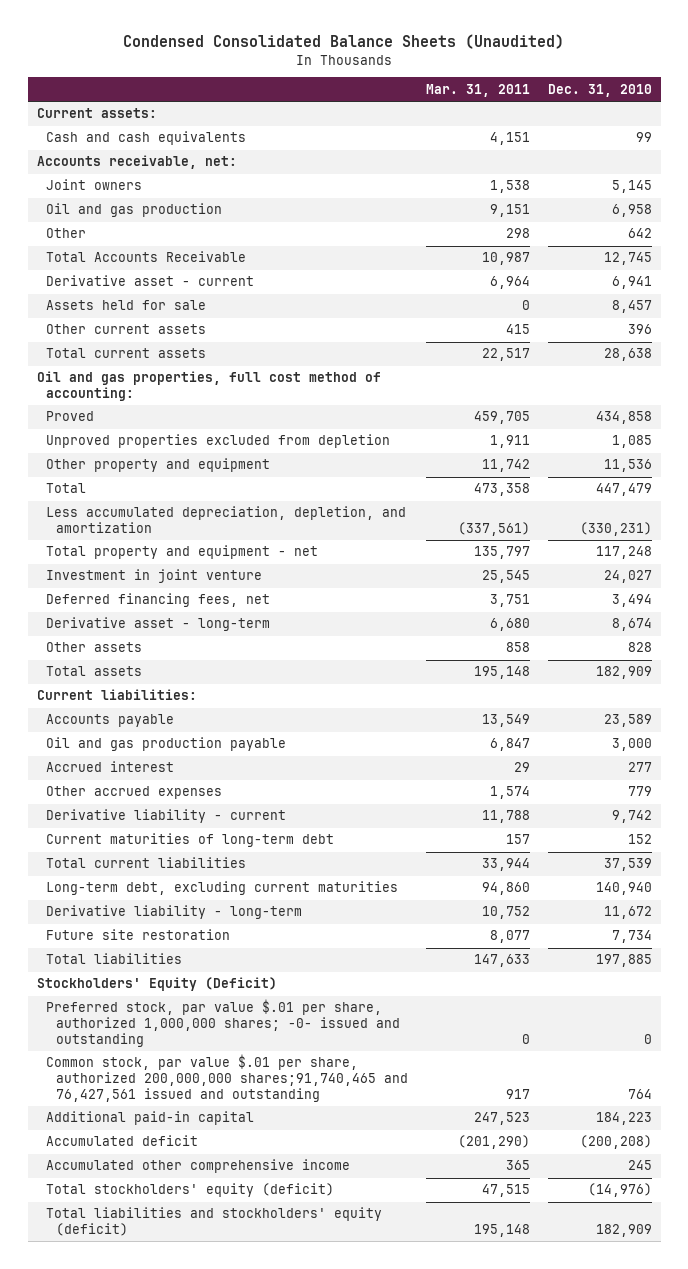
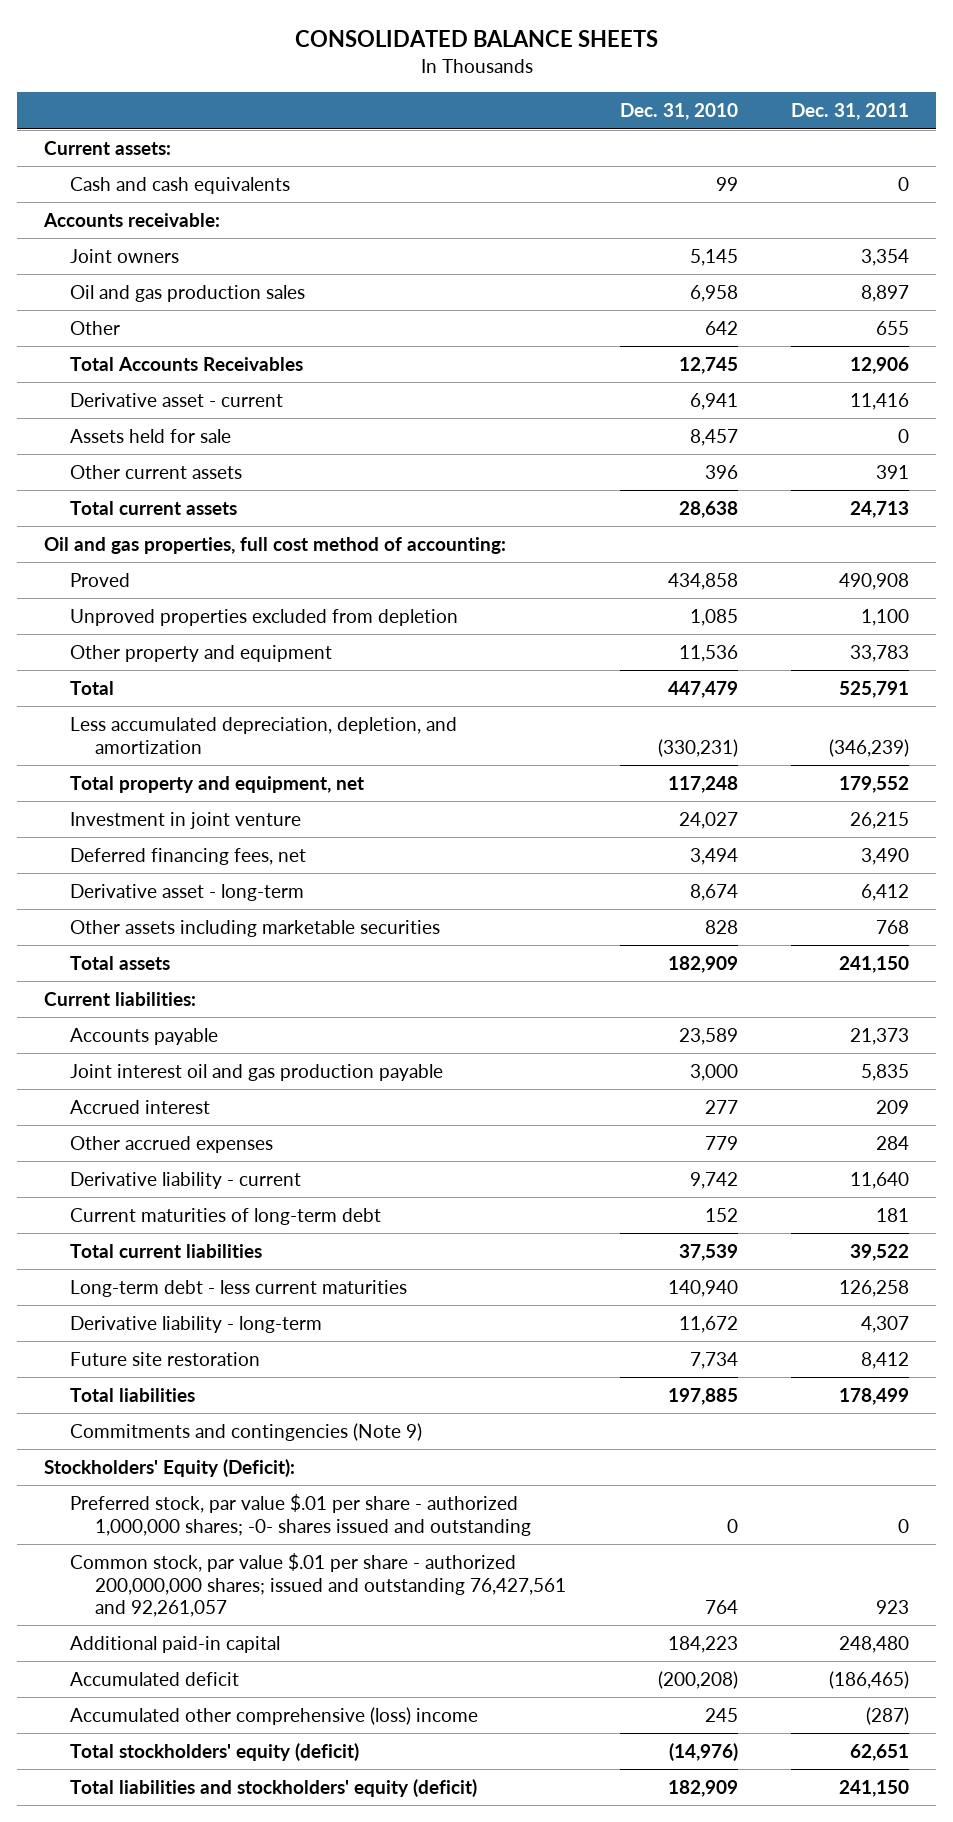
- Condensed Consolidated Balance Sheets (Unaudited)
+ CONSOLIDATED BALANCE SHEETS
- | Mar. 31, 2011 | Dec. 31, 2010
+ | Dec. 31, 2010 | Dec. 31, 2011
- Accounts receivable, net:
+ Accounts receivable:
- Oil and gas production | 9,151 | 6,958
+ Oil and gas production sales | 6,958 | 8,897
- Total Accounts Receivable | 10,987 | 12,745
+ Total Accounts Receivables | 12,745 | 12,906
- Total property and equipment - net | 135,797 | 117,248
+ Total property and equipment, net | 117,248 | 179,552
- Other assets | 858 | 828
+ Other assets including marketable securities | 828 | 768
- Oil and gas production payable | 6,847 | 3,000
+ Joint interest oil and gas production payable | 3,000 | 5,835
- Long-term debt, excluding current maturities | 94,860 | 140,940
+ Long-term debt - less current maturities | 140,940 | 126,258
- Stockholders' Equity (Deficit)
- Preferred stock, par value $.01 per share, authorized 1,000,000 shares; -0- issued and outstanding | 0 | 0
- Common stock, par value $.01 per share, authorized 200,000,000 shares;91,740,465 and 76,427,561 issued and outstanding | 917 | 764
+ Commitments and contingencies (Note 9)
+ Stockholders' Equity (Deficit):
+ Preferred stock, par value $.01 per share - authorized 1,000,000 shares; -0- shares issued and outstanding | 0 | 0
+ Common stock, par value $.01 per share - authorized 200,000,000 shares; issued and outstanding 76,427,561 and 92,261,057 | 764 | 923
- Accumulated other comprehensive income | 365 | 245
+ Accumulated other comprehensive (loss) income | 245 | (287)

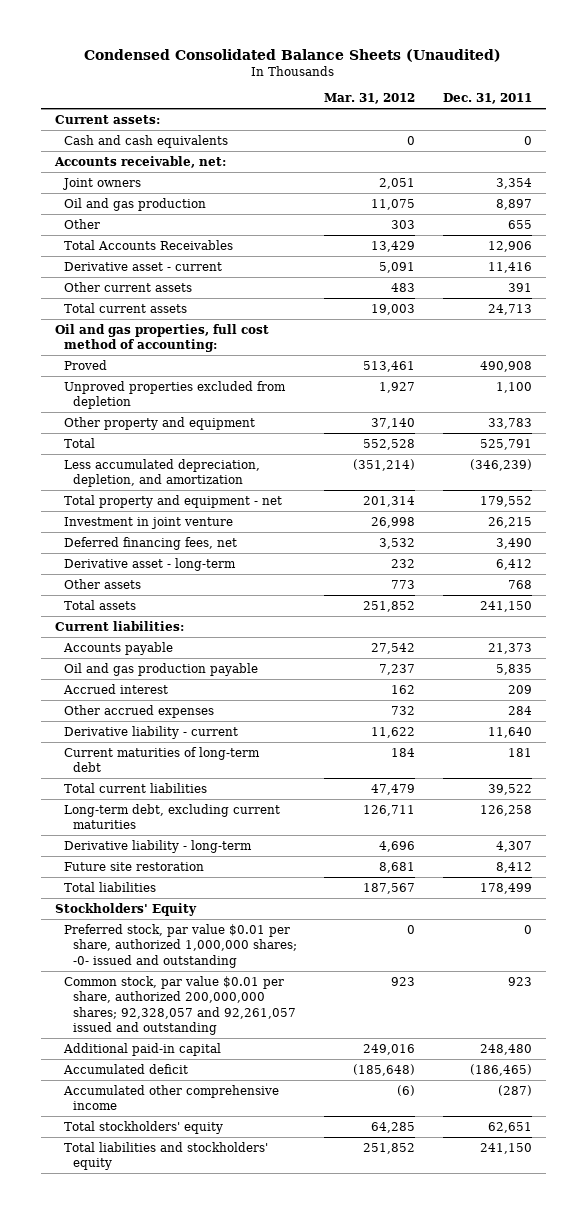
- CONSOLIDATED BALANCE SHEETS
+ Condensed Consolidated Balance Sheets (Unaudited)
- | Dec. 31, 2010 | Dec. 31, 2011
+ | Mar. 31, 2012 | Dec. 31, 2011
- Accounts receivable:
+ Accounts receivable, net:
- Oil and gas production sales | 6,958 | 8,897
+ Oil and gas production | 11,075 | 8,897
- Assets held for sale | 8,457 | 0
- Total property and equipment, net | 117,248 | 179,552
+ Total property and equipment - net | 201,314 | 179,552
- Other assets including marketable securities | 828 | 768
+ Other assets | 773 | 768
- Joint interest oil and gas production payable | 3,000 | 5,835
+ Oil and gas production payable | 7,237 | 5,835
- Long-term debt - less current maturities | 140,940 | 126,258
+ Long-term debt, excluding current maturities | 126,711 | 126,258
- Commitments and contingencies (Note 9)
- Stockholders' Equity (Deficit):
- Preferred stock, par value $.01 per share - authorized 1,000,000 shares; -0- shares issued and outstanding | 0 | 0
- Common stock, par value $.01 per share - authorized 200,000,000 shares; issued and outstanding 76,427,561 and 92,261,057 | 764 | 923
+ Stockholders' Equity
+ Preferred stock, par value $0.01 per share, authorized 1,000,000 shares; -0- issued and outstanding | 0 | 0
+ Common stock, par value $0.01 per share, authorized 200,000,000 shares; 92,328,057 and 92,261,057 issued and outstanding | 923 | 923
- Accumulated other comprehensive (loss) income | 245 | (287)
- Total stockholders' equity (deficit) | (14,976) | 62,651
- Total liabilities and stockholders' equity (deficit) | 182,909 | 241,150
+ Accumulated other comprehensive income | (6) | (287)
+ Total stockholders' equity | 64,285 | 62,651
+ Total liabilities and stockholders' equity | 251,852 | 241,150

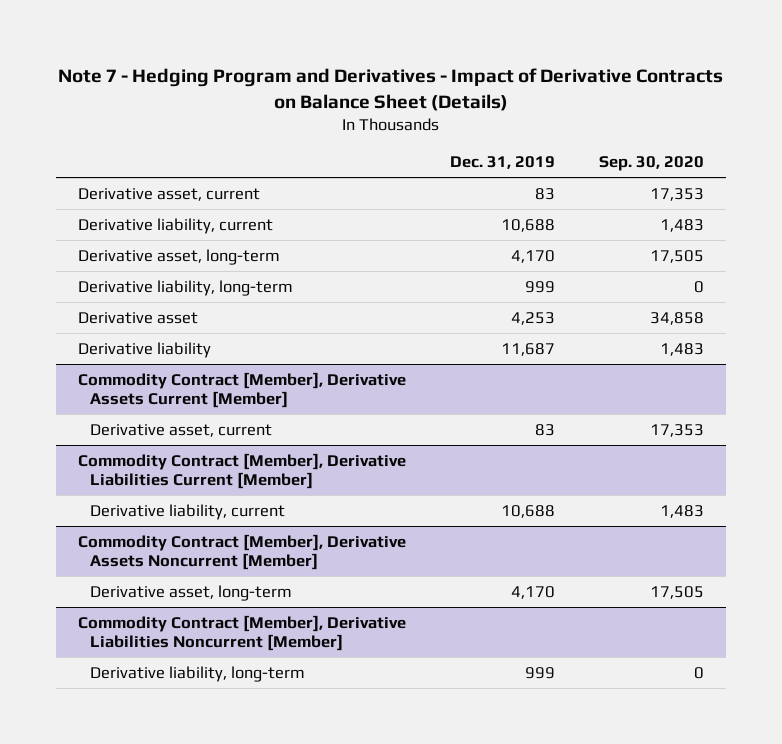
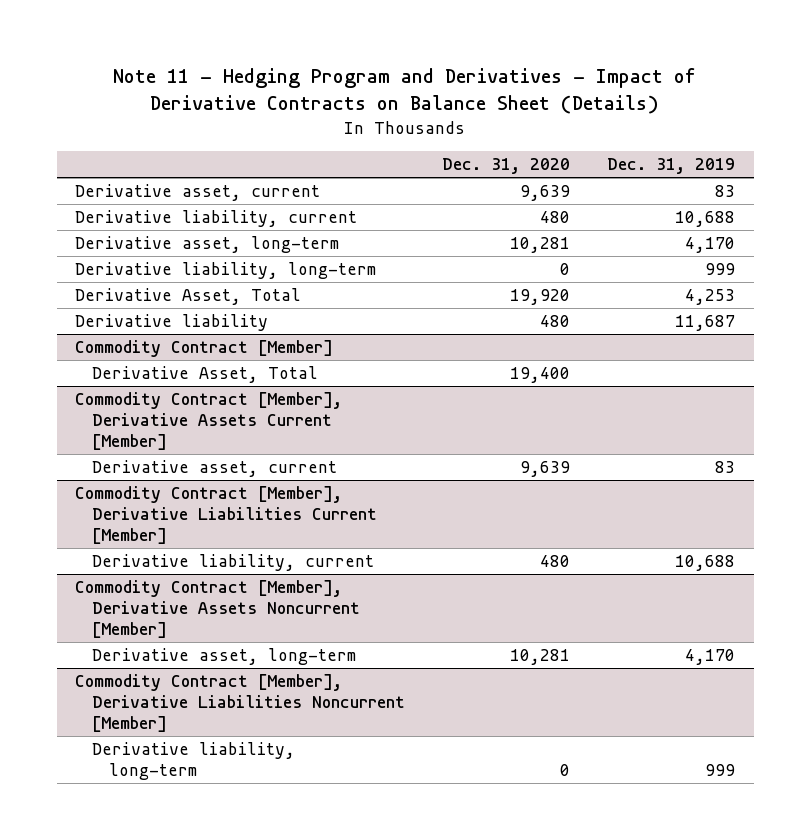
- Note 7 - Hedging Program and Derivatives - Impact of Derivative Contracts on Balance Sheet (Details)
+ Note 11 - Hedging Program and Derivatives - Impact of Derivative Contracts on Balance Sheet (Details)
- | Dec. 31, 2019 | Sep. 30, 2020
+ | Dec. 31, 2020 | Dec. 31, 2019
- Derivative asset | 4,253 | 34,858
+ Derivative Asset, Total | 19,920 | 4,253
+ Commodity Contract [Member]
+ Derivative Asset, Total | 19,400 |

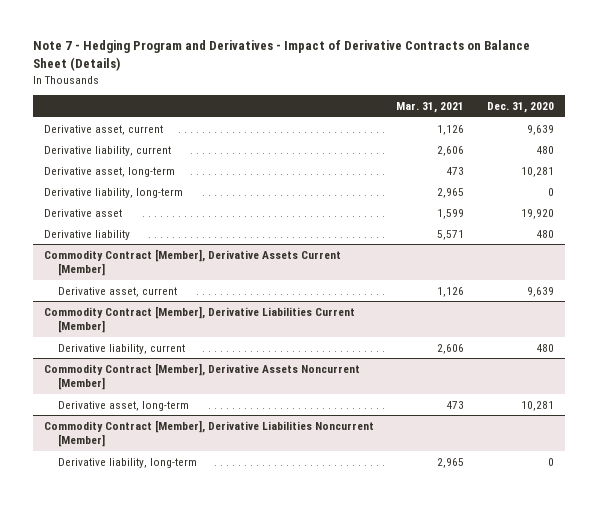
- Note 11 - Hedging Program and Derivatives - Impact of Derivative Contracts on Balance Sheet (Details)
+ Note 7 - Hedging Program and Derivatives - Impact of Derivative Contracts on Balance Sheet (Details)
- | Dec. 31, 2020 | Dec. 31, 2019
+ | Mar. 31, 2021 | Dec. 31, 2020
- Derivative Asset, Total | 19,920 | 4,253
+ Derivative asset | 1,599 | 19,920
- Commodity Contract [Member]
- Derivative Asset, Total | 19,400 |

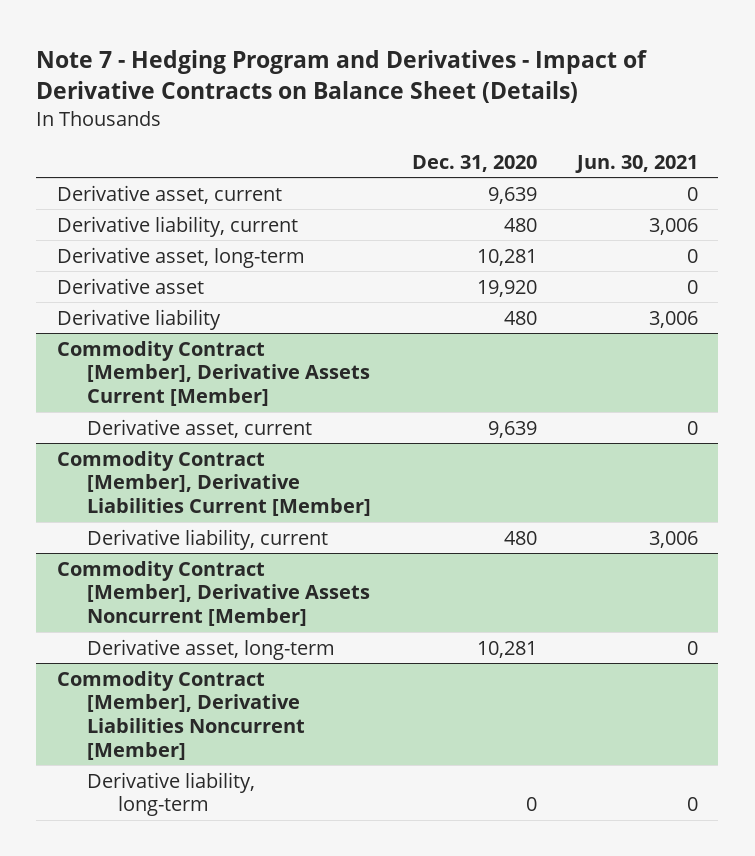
- | Mar. 31, 2021 | Dec. 31, 2020
+ | Dec. 31, 2020 | Jun. 30, 2021
- Derivative liability, long-term | 2,965 | 0

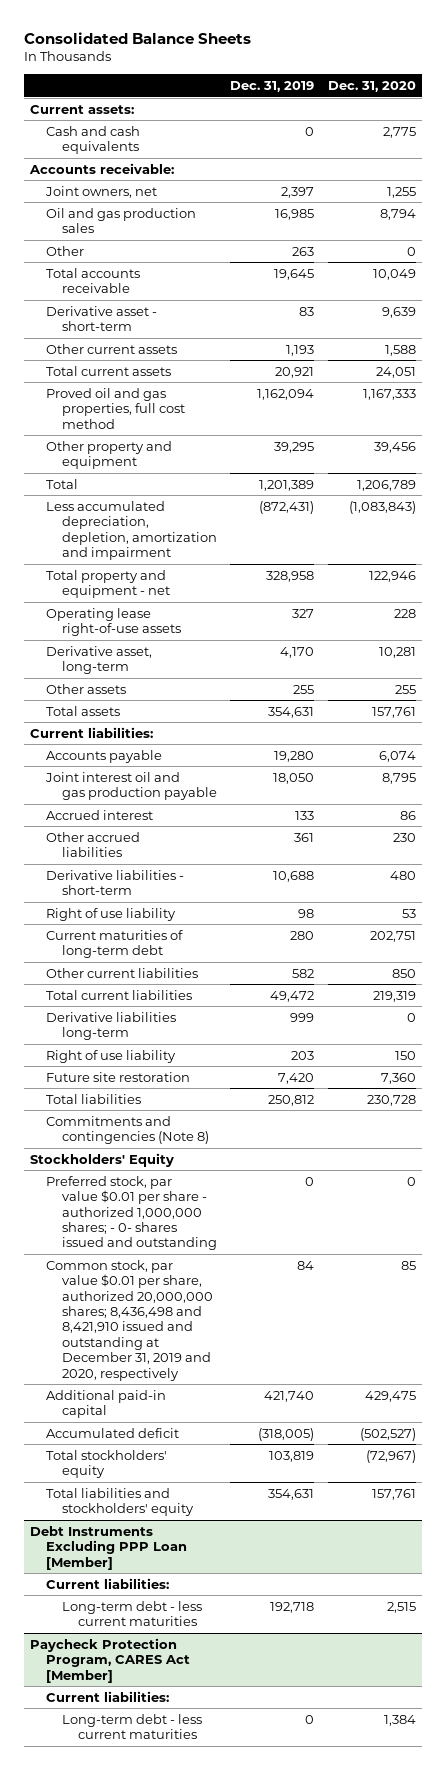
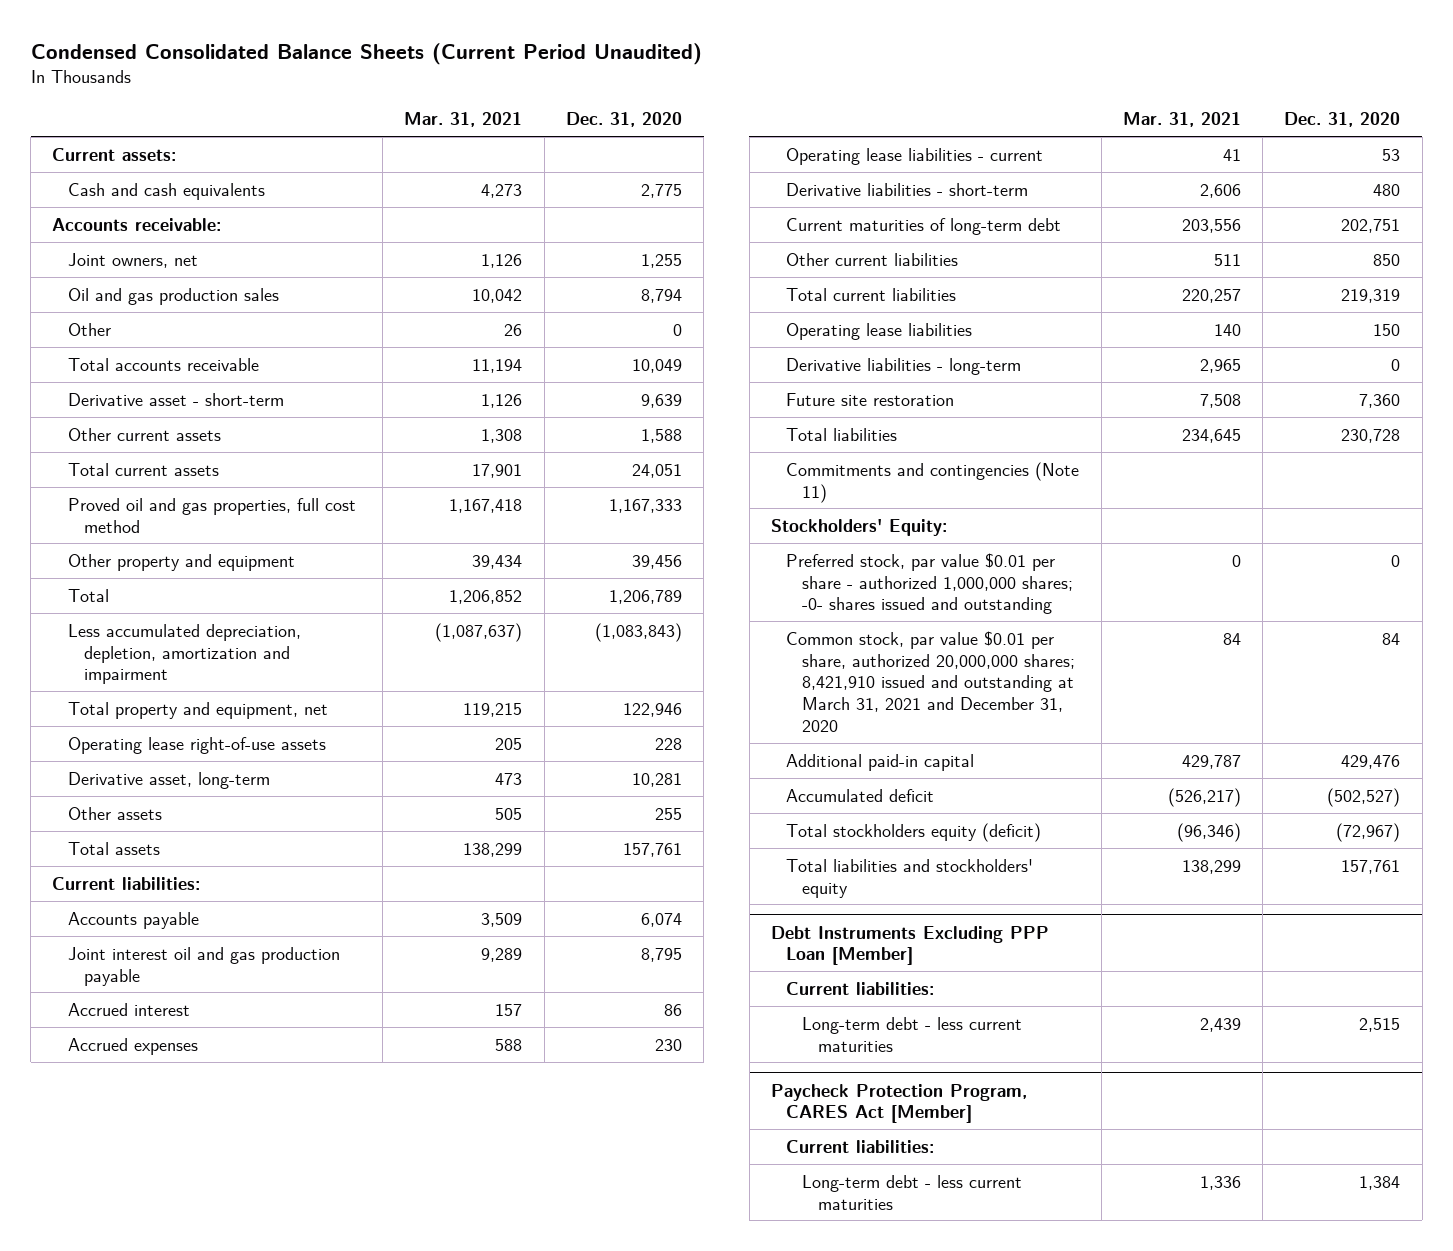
- Consolidated Balance Sheets
+ Condensed Consolidated Balance Sheets (Current Period Unaudited)
- | Dec. 31, 2019 | Dec. 31, 2020
+ | Mar. 31, 2021 | Dec. 31, 2020
- Total property and equipment - net | 328,958 | 122,946
+ Total property and equipment, net | 119,215 | 122,946
- Other accrued liabilities | 361 | 230
+ Accrued expenses | 588 | 230
+ Operating lease liabilities - current | 41 | 53
- Right of use liability | 98 | 53
- Derivative liabilities long-term | 999 | 0
- Right of use liability | 203 | 150
+ Operating lease liabilities | 140 | 150
+ Derivative liabilities - long-term | 2,965 | 0
- Commitments and contingencies (Note 8)
- Stockholders' Equity
- Preferred stock, par value $0.01 per share - authorized 1,000,000 shares; - 0- shares issued and outstanding | 0 | 0
- Common stock, par value $0.01 per share, authorized 20,000,000 shares; 8,436,498 and 8,421,910 issued and outstanding at December 31, 2019 and 2020, respectively | 84 | 85
- Additional paid-in capital | 421,740 | 429,475
+ Commitments and contingencies (Note 11)
+ Stockholders' Equity:
+ Preferred stock, par value $0.01 per share - authorized 1,000,000 shares; -0- shares issued and outstanding | 0 | 0
+ Common stock, par value $0.01 per share, authorized 20,000,000 shares; 8,421,910 issued and outstanding at March 31, 2021 and December 31, 2020 | 84 | 84
+ Additional paid-in capital | 429,787 | 429,476
- Total stockholders' equity | 103,819 | (72,967)
+ Total stockholders equity (deficit) | (96,346) | (72,967)

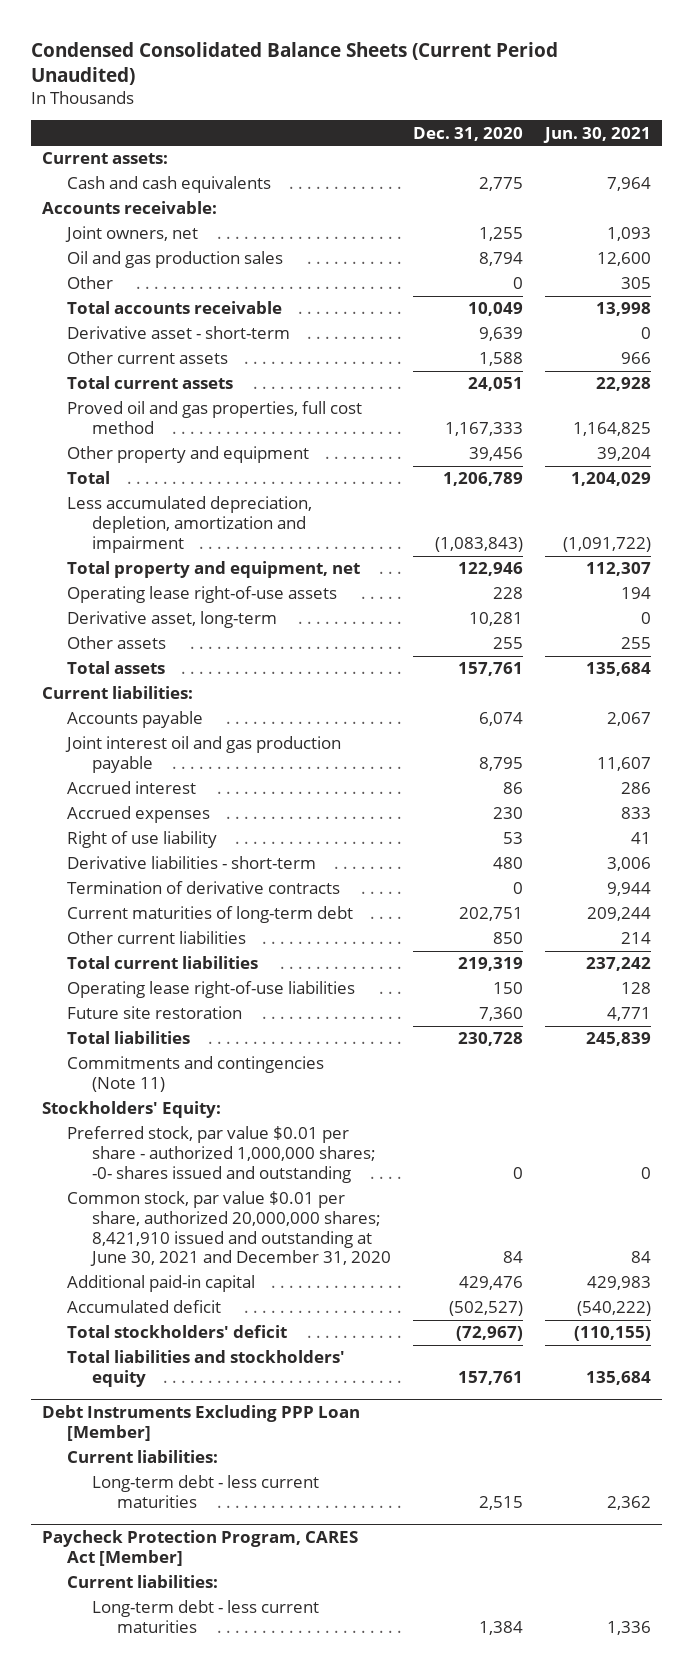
- | Mar. 31, 2021 | Dec. 31, 2020
+ | Dec. 31, 2020 | Jun. 30, 2021
- Operating lease liabilities - current | 41 | 53
+ Right of use liability | 53 | 41
+ Termination of derivative contracts | 0 | 9,944
- Operating lease liabilities | 140 | 150
- Derivative liabilities - long-term | 2,965 | 0
+ Operating lease right-of-use liabilities | 150 | 128
- Common stock, par value $0.01 per share, authorized 20,000,000 shares; 8,421,910 issued and outstanding at March 31, 2021 and December 31, 2020 | 84 | 84
+ Common stock, par value $0.01 per share, authorized 20,000,000 shares; 8,421,910 issued and outstanding at June 30, 2021 and December 31, 2020 | 84 | 84
- Total stockholders equity (deficit) | (96,346) | (72,967)
+ Total stockholders' deficit | (72,967) | (110,155)

